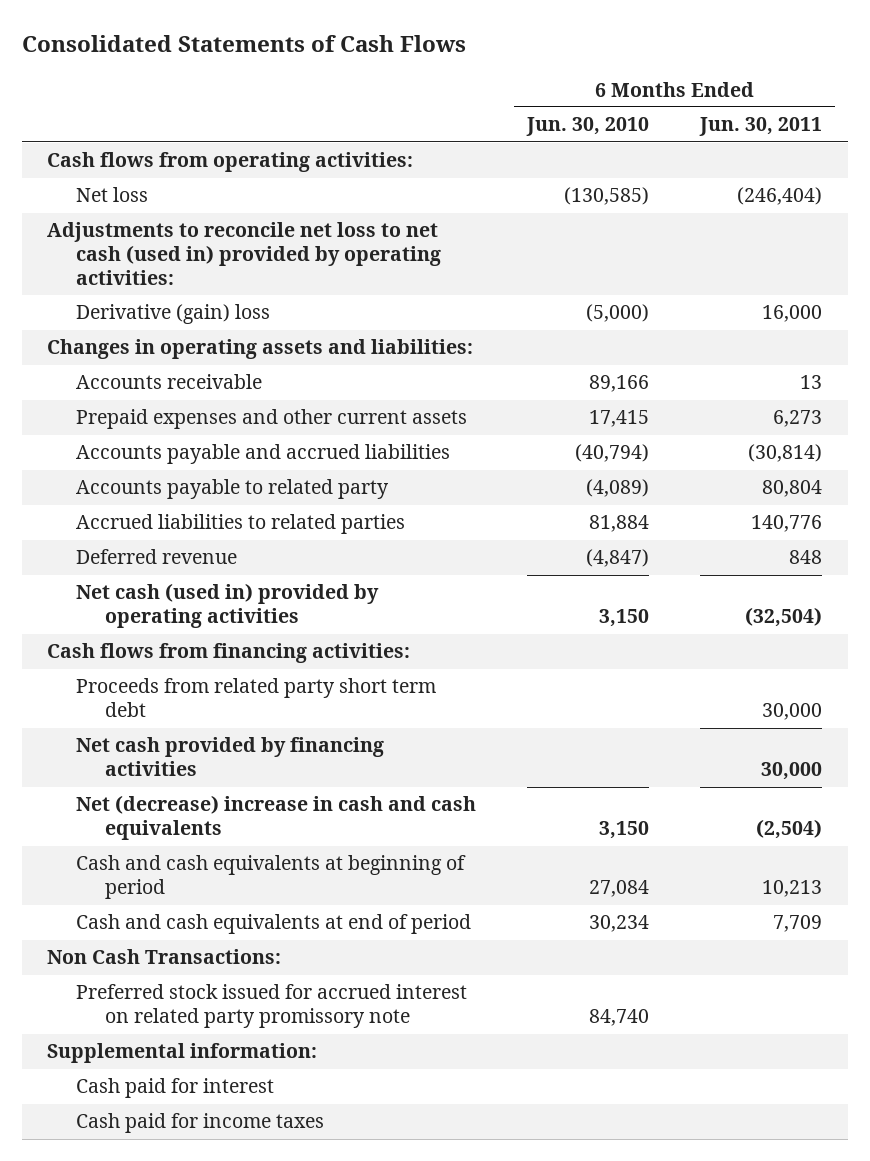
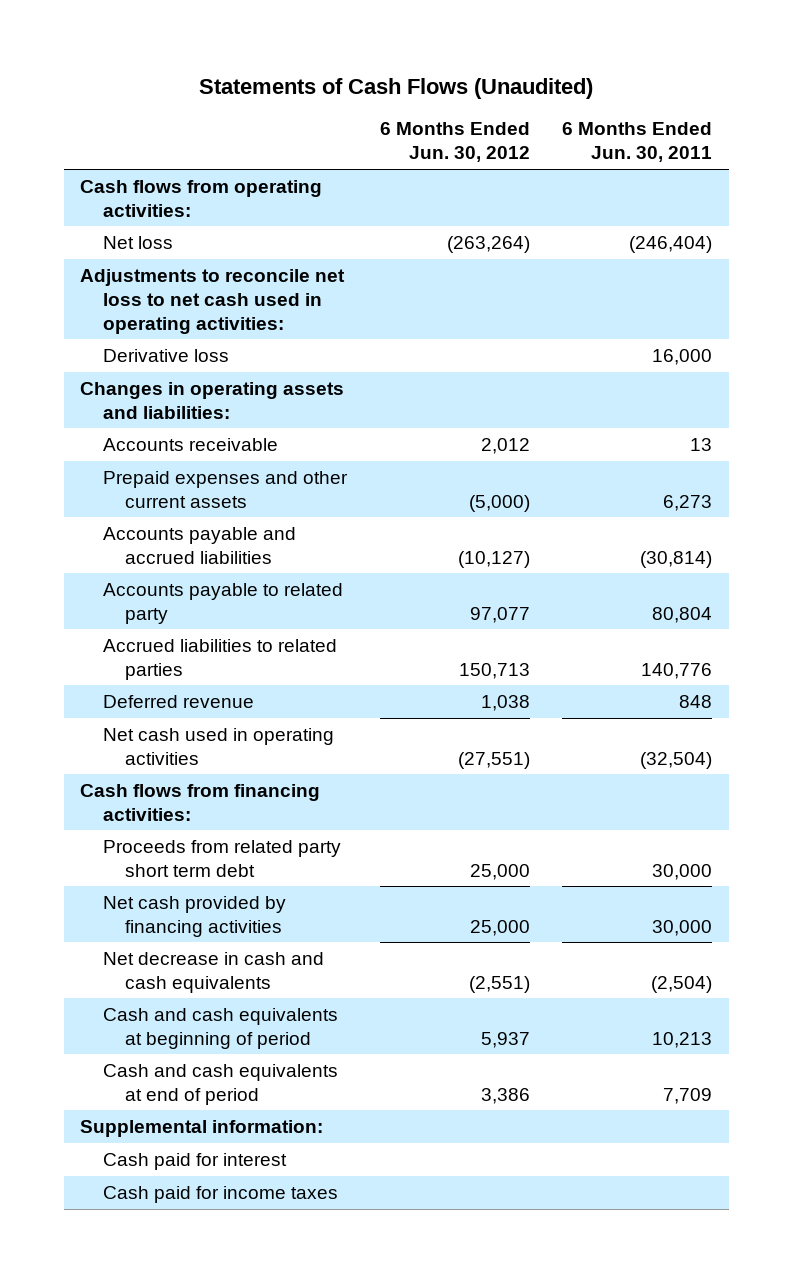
- Consolidated Statements of Cash Flows
+ Statements of Cash Flows (Unaudited)
- | 6 Months Ended Jun. 30, 2010 | 6 Months Ended Jun. 30, 2011
+ | 6 Months Ended Jun. 30, 2012 | 6 Months Ended Jun. 30, 2011
- Adjustments to reconcile net loss to net cash (used in) provided by operating activities:
- Derivative (gain) loss | (5,000) | 16,000
+ Adjustments to reconcile net loss to net cash used in operating activities:
+ Derivative loss | | 16,000
- Net cash (used in) provided by operating activities | 3,150 | (32,504)
+ Net cash used in operating activities | (27,551) | (32,504)
- Net (decrease) increase in cash and cash equivalents | 3,150 | (2,504)
+ Net decrease in cash and cash equivalents | (2,551) | (2,504)
- Non Cash Transactions:
- Preferred stock issued for accrued interest on related party promissory note | 84,740 |

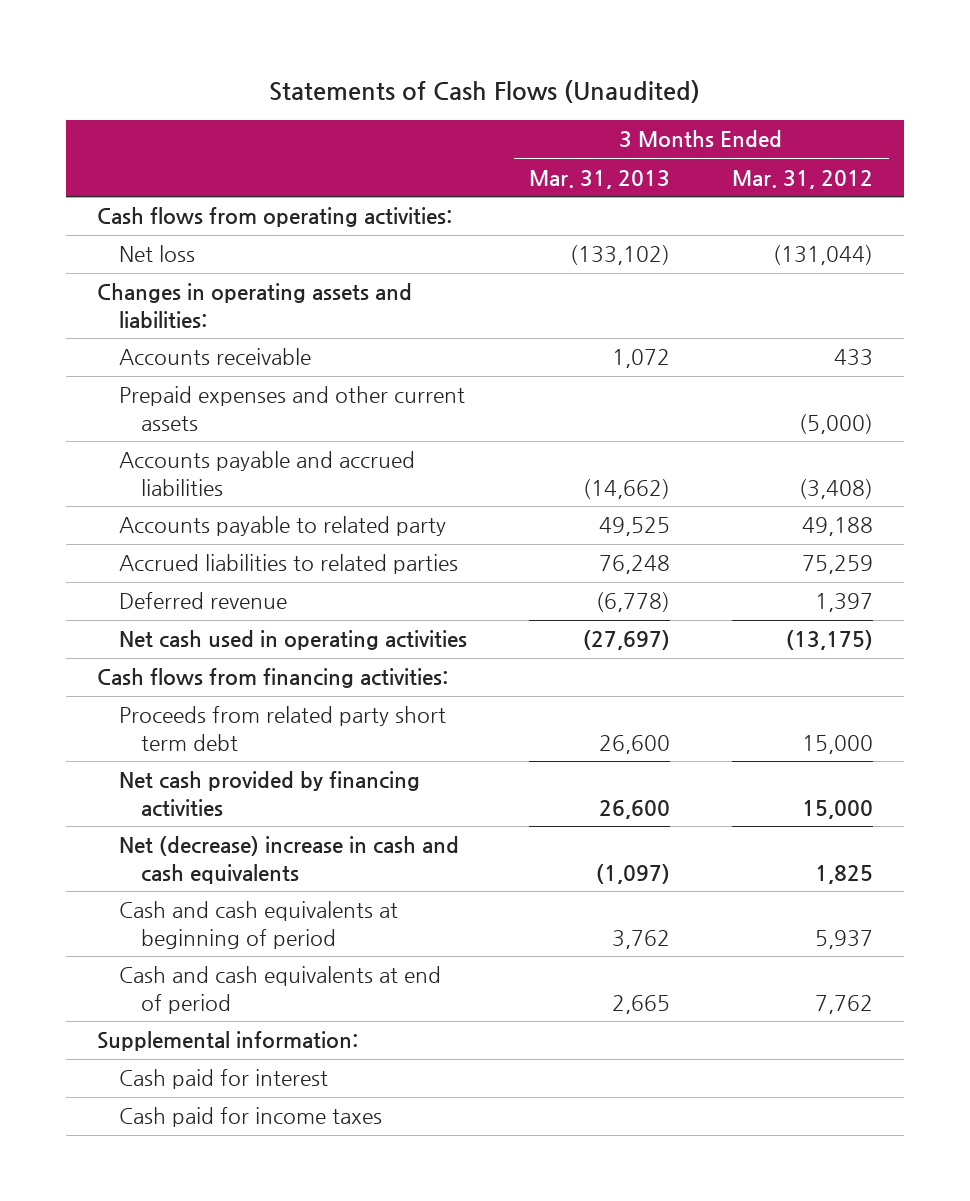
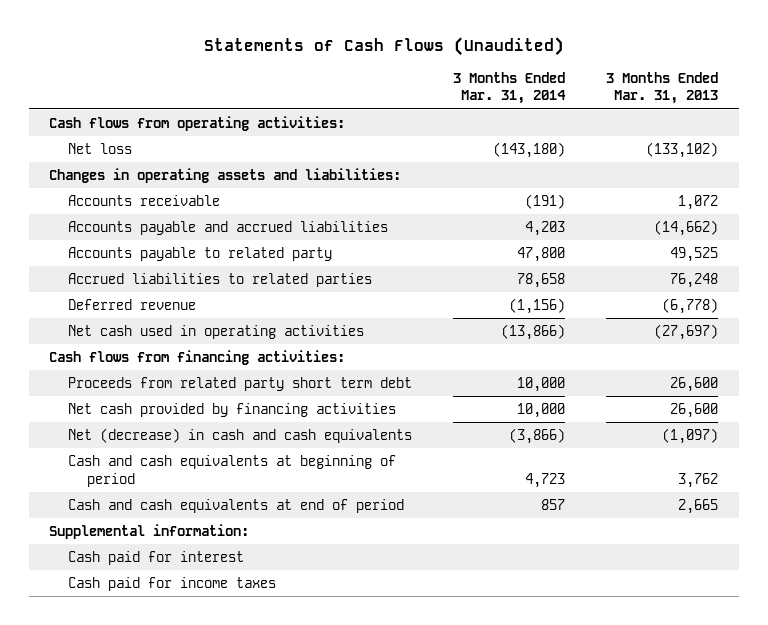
- | 3 Months Ended Mar. 31, 2013 | 3 Months Ended Mar. 31, 2012
+ | 3 Months Ended Mar. 31, 2014 | 3 Months Ended Mar. 31, 2013
- Prepaid expenses and other current assets | | (5,000)
- Net (decrease) increase in cash and cash equivalents | (1,097) | 1,825
+ Net (decrease) in cash and cash equivalents | (3,866) | (1,097)

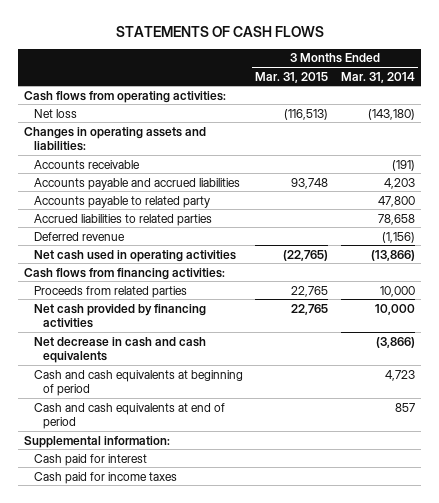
- Statements of Cash Flows (Unaudited)
+ STATEMENTS OF CASH FLOWS
- | 3 Months Ended Mar. 31, 2014 | 3 Months Ended Mar. 31, 2013
+ | 3 Months Ended Mar. 31, 2015 | 3 Months Ended Mar. 31, 2014
- Proceeds from related party short term debt | 10,000 | 26,600
+ Proceeds from related parties | 22,765 | 10,000
- Net (decrease) in cash and cash equivalents | (3,866) | (1,097)
+ Net decrease in cash and cash equivalents | | (3,866)

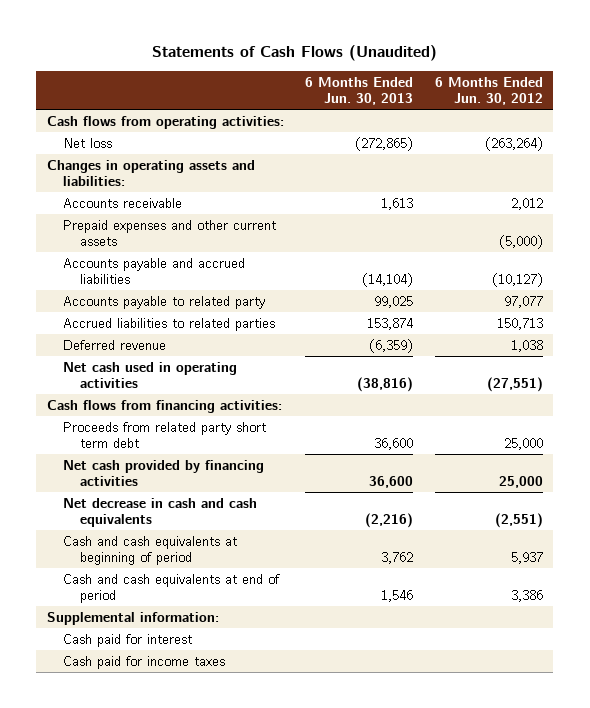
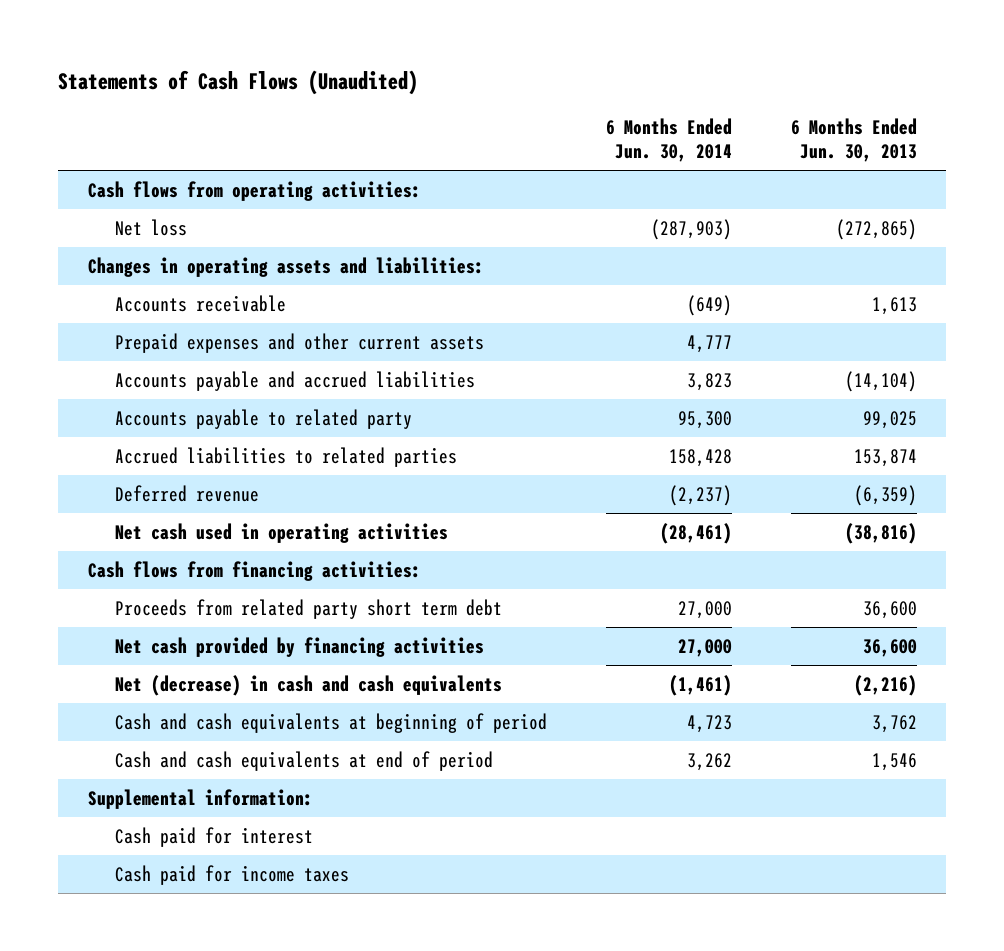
- | 6 Months Ended Jun. 30, 2013 | 6 Months Ended Jun. 30, 2012
+ | 6 Months Ended Jun. 30, 2014 | 6 Months Ended Jun. 30, 2013
- Net decrease in cash and cash equivalents | (2,216) | (2,551)
+ Net (decrease) in cash and cash equivalents | (1,461) | (2,216)

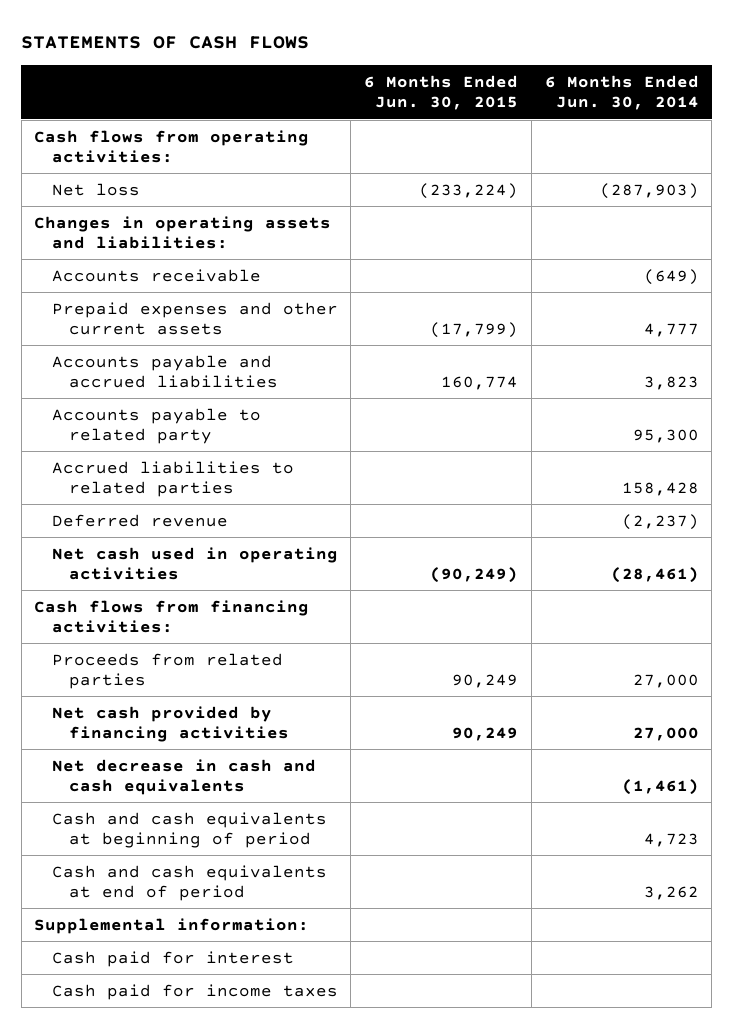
- Statements of Cash Flows (Unaudited)
+ STATEMENTS OF CASH FLOWS
- | 6 Months Ended Jun. 30, 2014 | 6 Months Ended Jun. 30, 2013
+ | 6 Months Ended Jun. 30, 2015 | 6 Months Ended Jun. 30, 2014
- Proceeds from related party short term debt | 27,000 | 36,600
+ Proceeds from related parties | 90,249 | 27,000
- Net (decrease) in cash and cash equivalents | (1,461) | (2,216)
+ Net decrease in cash and cash equivalents | | (1,461)

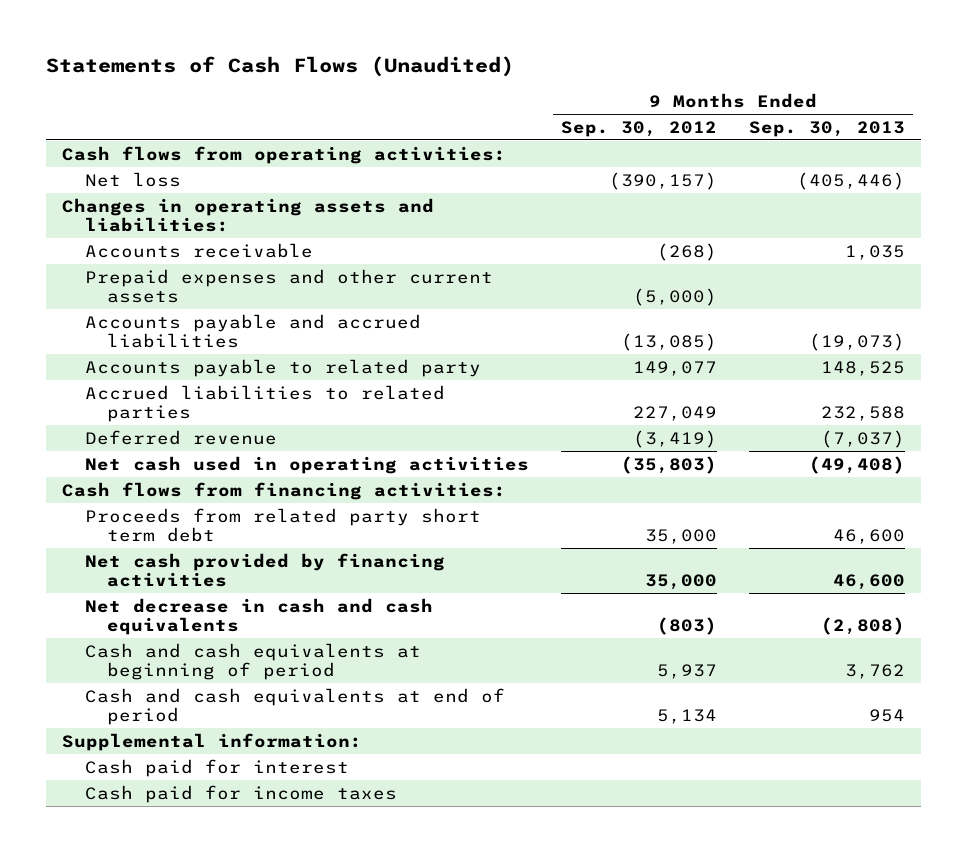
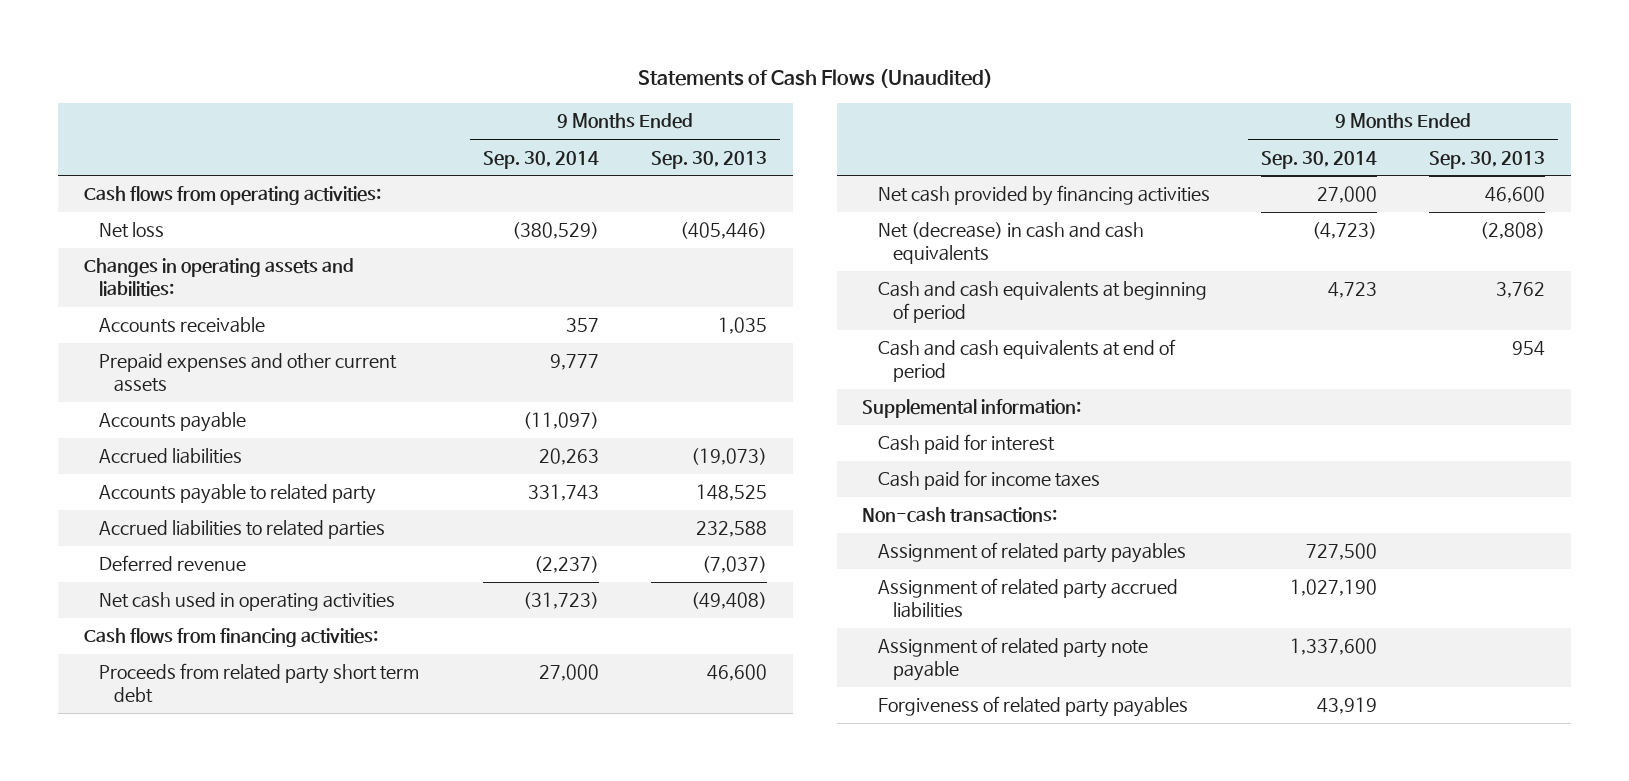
- | 9 Months Ended Sep. 30, 2012 | 9 Months Ended Sep. 30, 2013
+ | 9 Months Ended Sep. 30, 2014 | 9 Months Ended Sep. 30, 2013
- Accounts payable and accrued liabilities | (13,085) | (19,073)
+ Accounts payable | (11,097) |
+ Accrued liabilities | 20,263 | (19,073)
- Net decrease in cash and cash equivalents | (803) | (2,808)
+ Net (decrease) in cash and cash equivalents | (4,723) | (2,808)
+ Non-cash transactions:
+ Assignment of related party payables | 727,500 |
+ Assignment of related party accrued liabilities | 1,027,190 |
+ Assignment of related party note payable | 1,337,600 |
+ Forgiveness of related party payables | 43,919 |

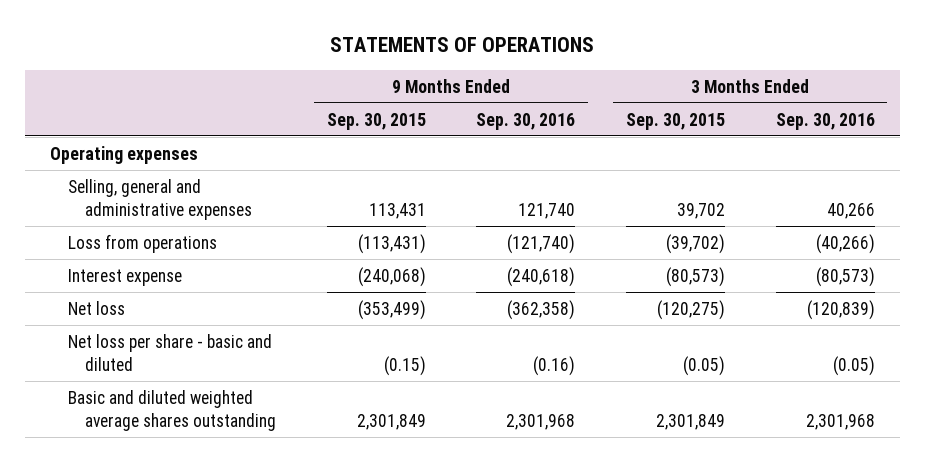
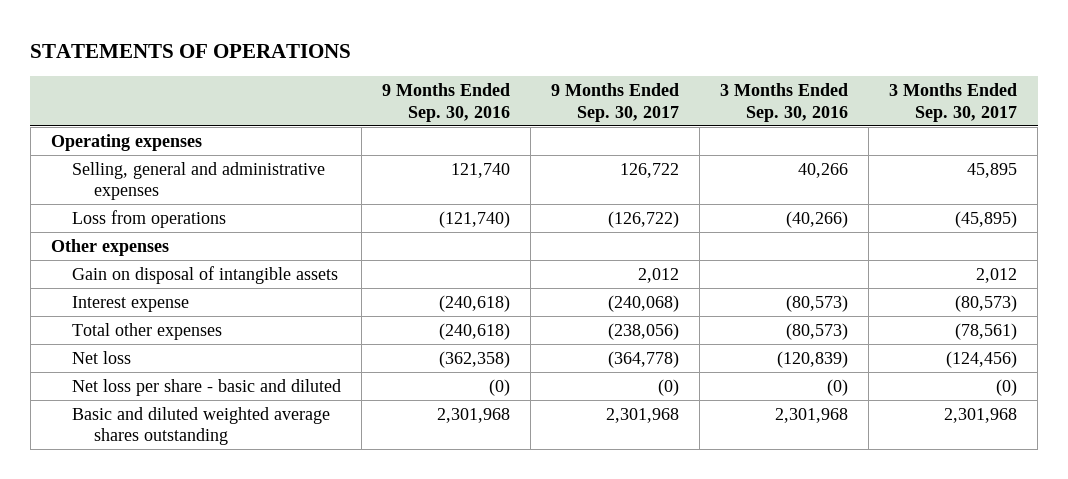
- | 9 Months Ended Sep. 30, 2015 | 9 Months Ended Sep. 30, 2016 | 3 Months Ended Sep. 30, 2015 | 3 Months Ended Sep. 30, 2016
+ | 9 Months Ended Sep. 30, 2016 | 9 Months Ended Sep. 30, 2017 | 3 Months Ended Sep. 30, 2016 | 3 Months Ended Sep. 30, 2017
+ Other expenses
+ Gain on disposal of intangible assets | | 2,012 | | 2,012
+ Total other expenses | (240,618) | (238,056) | (80,573) | (78,561)
- Net loss per share - basic and diluted | (0.15) | (0.16) | (0.05) | (0.05)
+ Net loss per share - basic and diluted | (0) | (0) | (0) | (0)

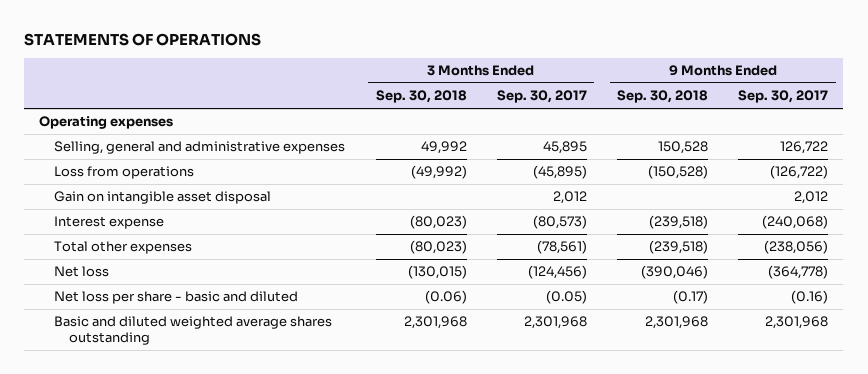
- | 9 Months Ended Sep. 30, 2016 | 9 Months Ended Sep. 30, 2017 | 3 Months Ended Sep. 30, 2016 | 3 Months Ended Sep. 30, 2017
+ | 3 Months Ended Sep. 30, 2018 | 3 Months Ended Sep. 30, 2017 | 9 Months Ended Sep. 30, 2018 | 9 Months Ended Sep. 30, 2017
- Other expenses
- Gain on disposal of intangible assets | | 2,012 | | 2,012
+ Gain on intangible asset disposal | | 2,012 | | 2,012
- Net loss per share - basic and diluted | (0) | (0) | (0) | (0)
+ Net loss per share - basic and diluted | (0.06) | (0.05) | (0.17) | (0.16)

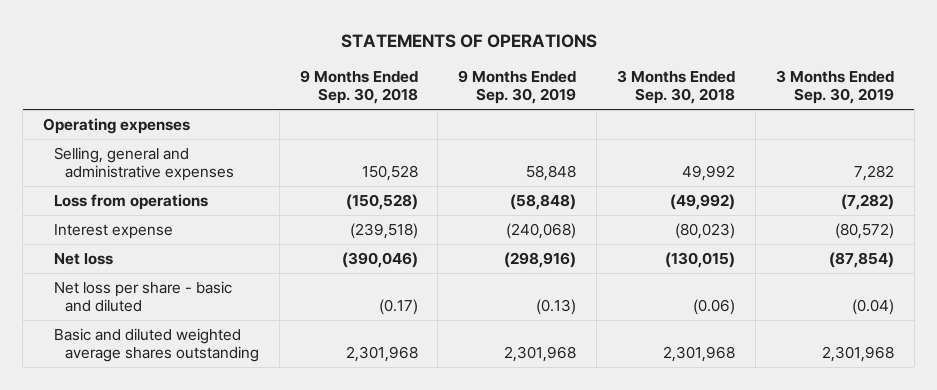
- | 3 Months Ended Sep. 30, 2018 | 3 Months Ended Sep. 30, 2017 | 9 Months Ended Sep. 30, 2018 | 9 Months Ended Sep. 30, 2017
+ | 9 Months Ended Sep. 30, 2018 | 9 Months Ended Sep. 30, 2019 | 3 Months Ended Sep. 30, 2018 | 3 Months Ended Sep. 30, 2019
- Gain on intangible asset disposal | | 2,012 | | 2,012
- Total other expenses | (80,023) | (78,561) | (239,518) | (238,056)

